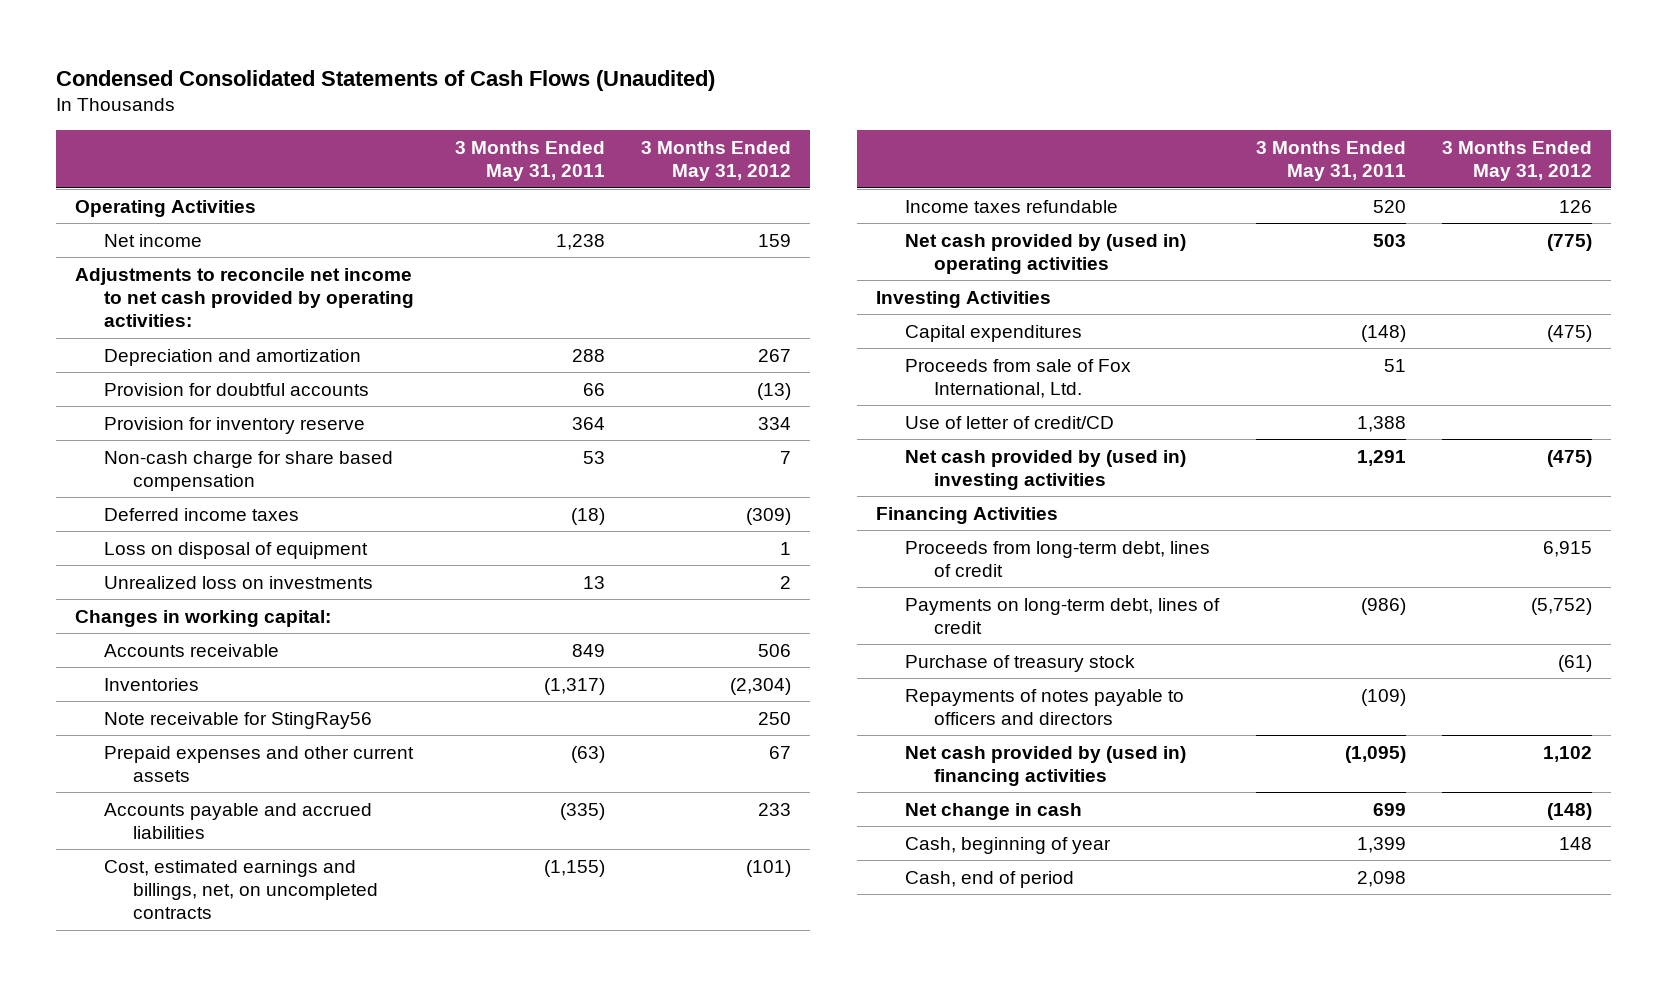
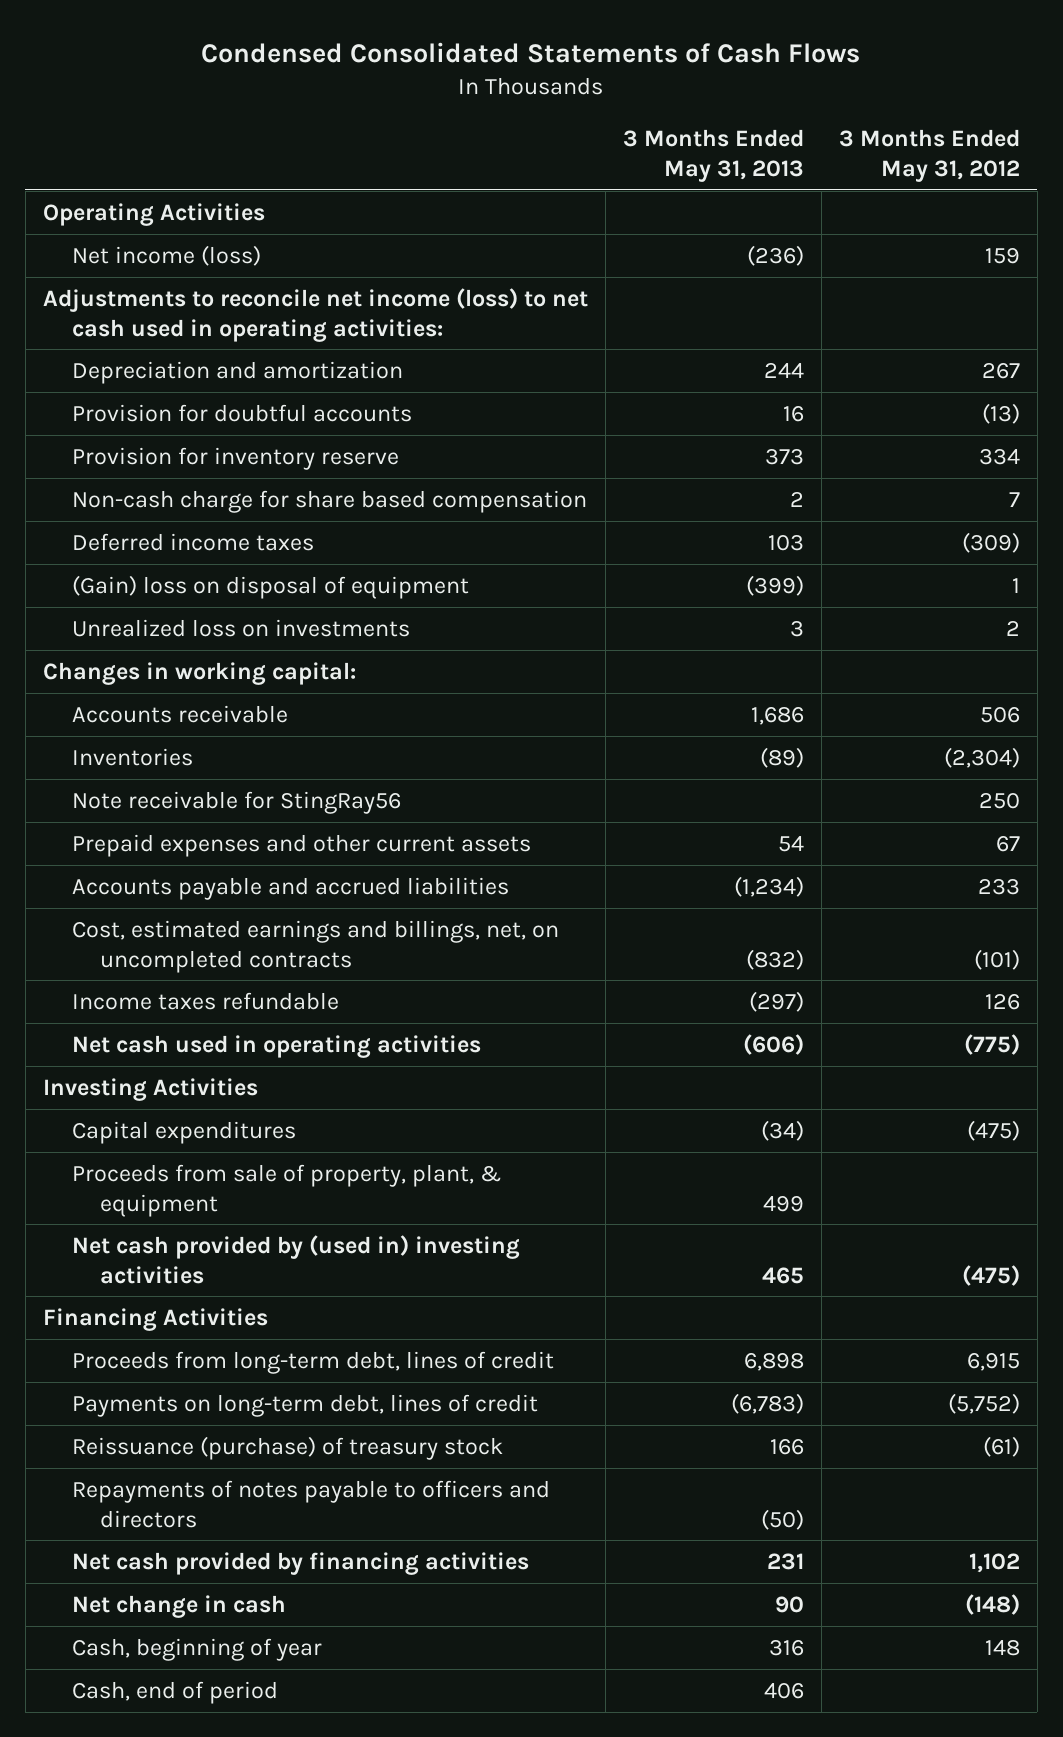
- Condensed Consolidated Statements of Cash Flows (Unaudited)
+ Condensed Consolidated Statements of Cash Flows
- | 3 Months Ended May 31, 2011 | 3 Months Ended May 31, 2012
+ | 3 Months Ended May 31, 2013 | 3 Months Ended May 31, 2012
- Net income | 1,238 | 159
- Adjustments to reconcile net income to net cash provided by operating activities:
+ Net income (loss) | (236) | 159
+ Adjustments to reconcile net income (loss) to net cash used in operating activities:
- Loss on disposal of equipment | | 1
+ (Gain) loss on disposal of equipment | (399) | 1
- Net cash provided by (used in) operating activities | 503 | (775)
+ Net cash used in operating activities | (606) | (775)
- Proceeds from sale of Fox International, Ltd. | 51 |
- Use of letter of credit/CD | 1,388 |
+ Proceeds from sale of property, plant, & equipment | 499 |
- Purchase of treasury stock | | (61)
+ Reissuance (purchase) of treasury stock | 166 | (61)
- Net cash provided by (used in) financing activities | (1,095) | 1,102
+ Net cash provided by financing activities | 231 | 1,102

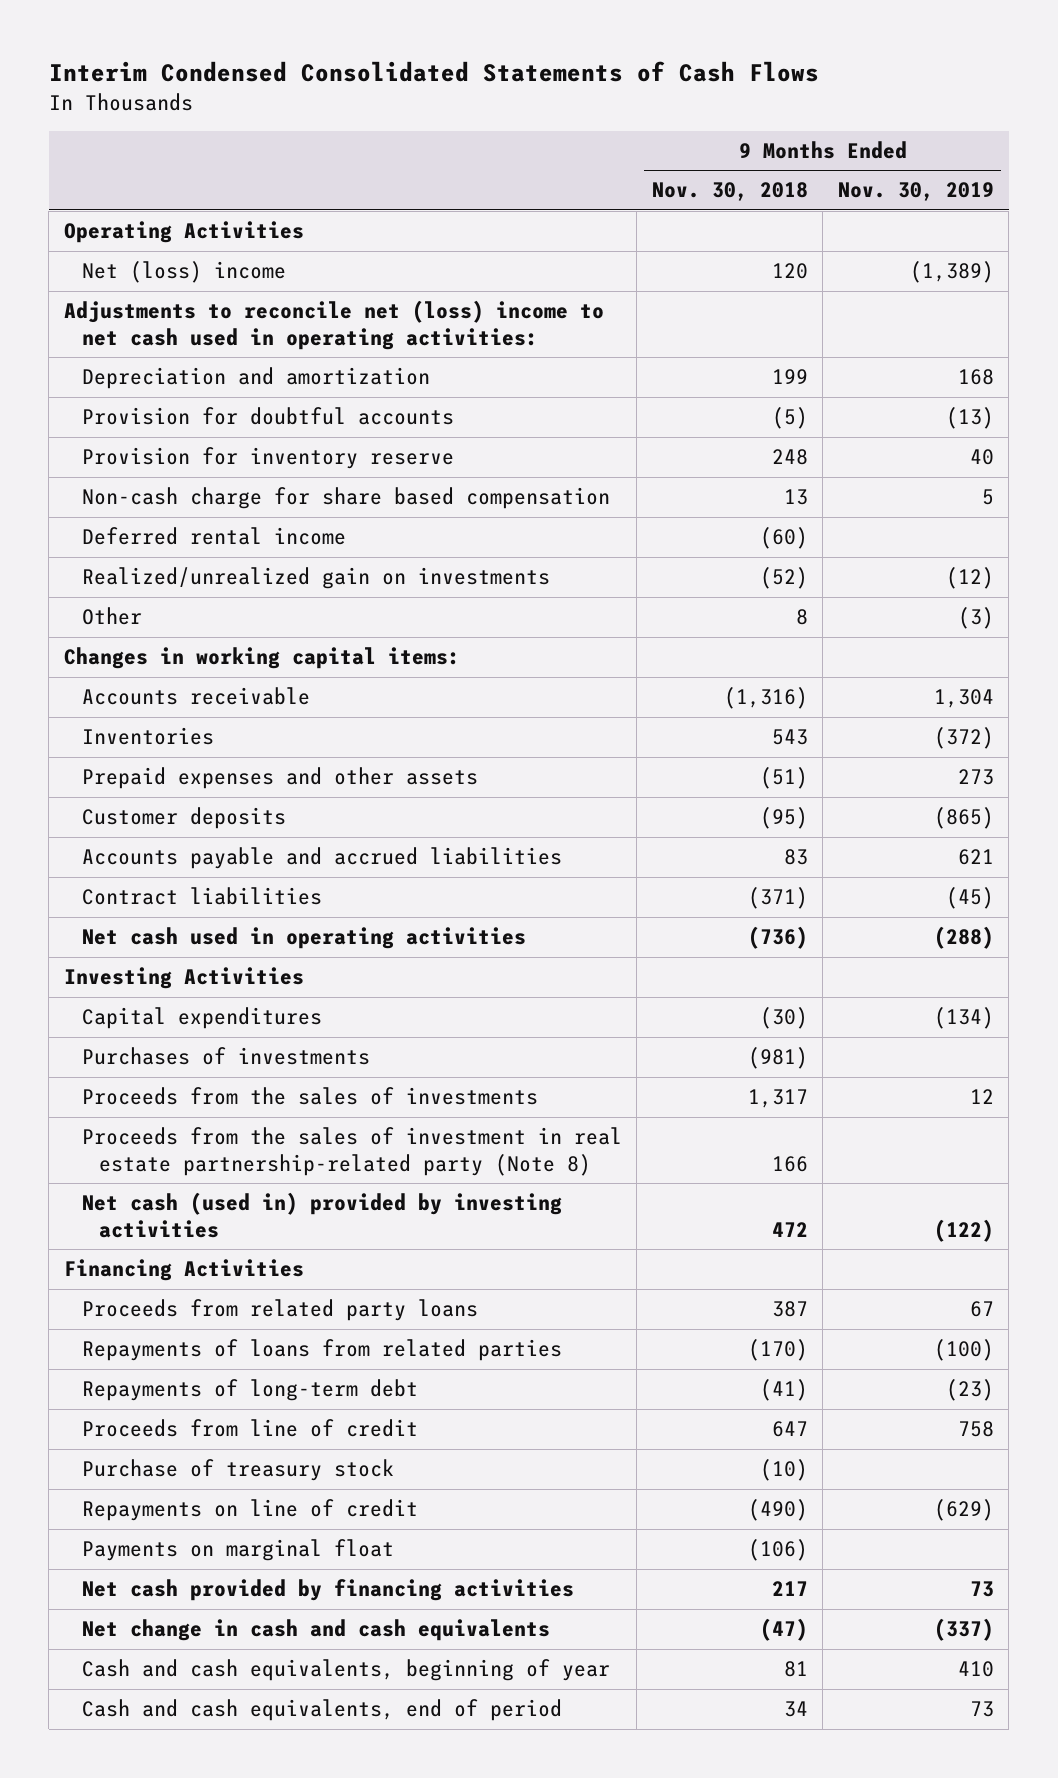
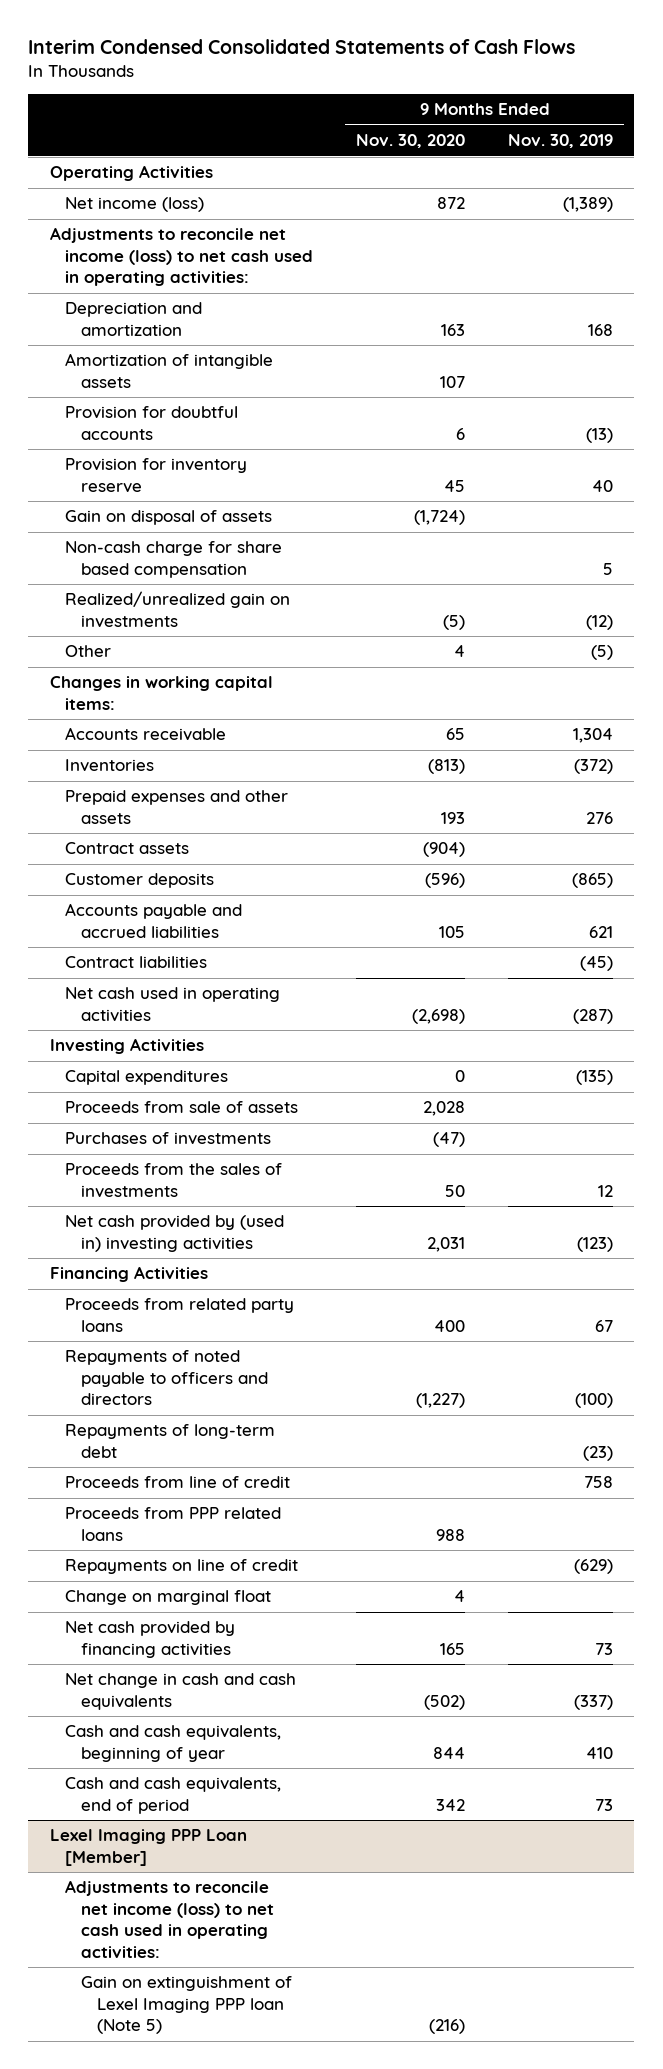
- | 9 Months Ended Nov. 30, 2018 | 9 Months Ended Nov. 30, 2019
+ | 9 Months Ended Nov. 30, 2020 | 9 Months Ended Nov. 30, 2019
- Net (loss) income | 120 | (1,389)
- Adjustments to reconcile net (loss) income to net cash used in operating activities:
+ Net income (loss) | 872 | (1,389)
+ Adjustments to reconcile net income (loss) to net cash used in operating activities:
+ Amortization of intangible assets | 107 |
+ Gain on disposal of assets | (1,724) |
- Deferred rental income | (60) |
- Other | 8 | (3)
+ Other | 4 | (5)
- Prepaid expenses and other assets | (51) | 273
+ Prepaid expenses and other assets | 193 | 276
+ Contract assets | (904) |
- Net cash used in operating activities | (736) | (288)
+ Net cash used in operating activities | (2,698) | (287)
- Capital expenditures | (30) | (134)
+ Capital expenditures | 0 | (135)
+ Proceeds from sale of assets | 2,028 |
- Proceeds from the sales of investment in real estate partnership-related party (Note 8) | 166 |
- Net cash (used in) provided by investing activities | 472 | (122)
+ Net cash provided by (used in) investing activities | 2,031 | (123)
- Repayments of loans from related parties | (170) | (100)
+ Repayments of noted payable to officers and directors | (1,227) | (100)
- Purchase of treasury stock | (10) |
+ Proceeds from PPP related loans | 988 |
- Payments on marginal float | (106) |
+ Change on marginal float | 4 |
+ Lexel Imaging PPP Loan [Member]
+ Adjustments to reconcile net income (loss) to net cash used in operating activities:
+ Gain on extinguishment of Lexel Imaging PPP loan (Note 5) | (216) |

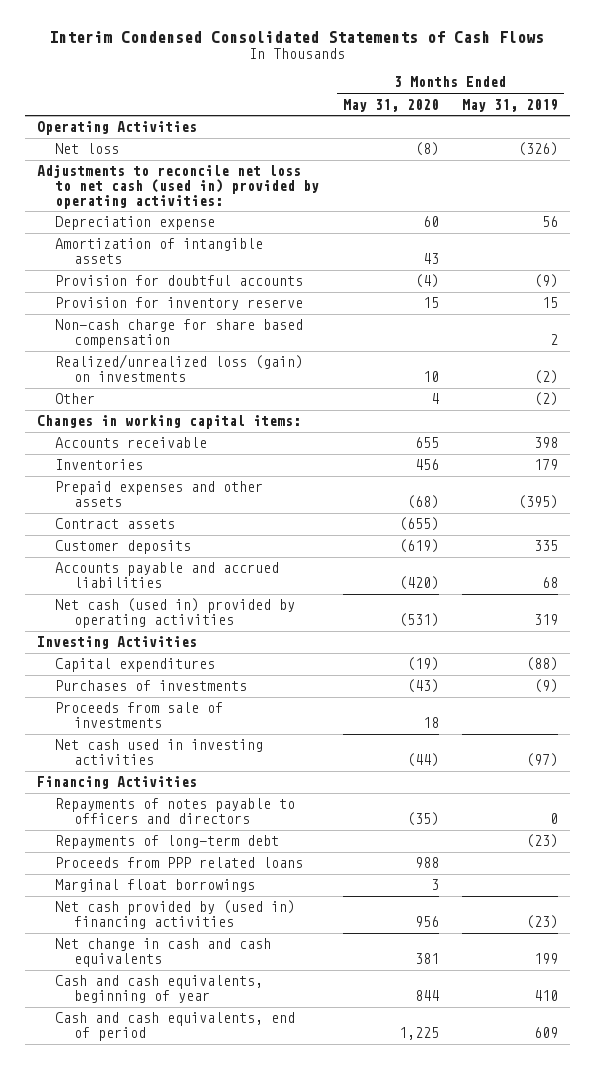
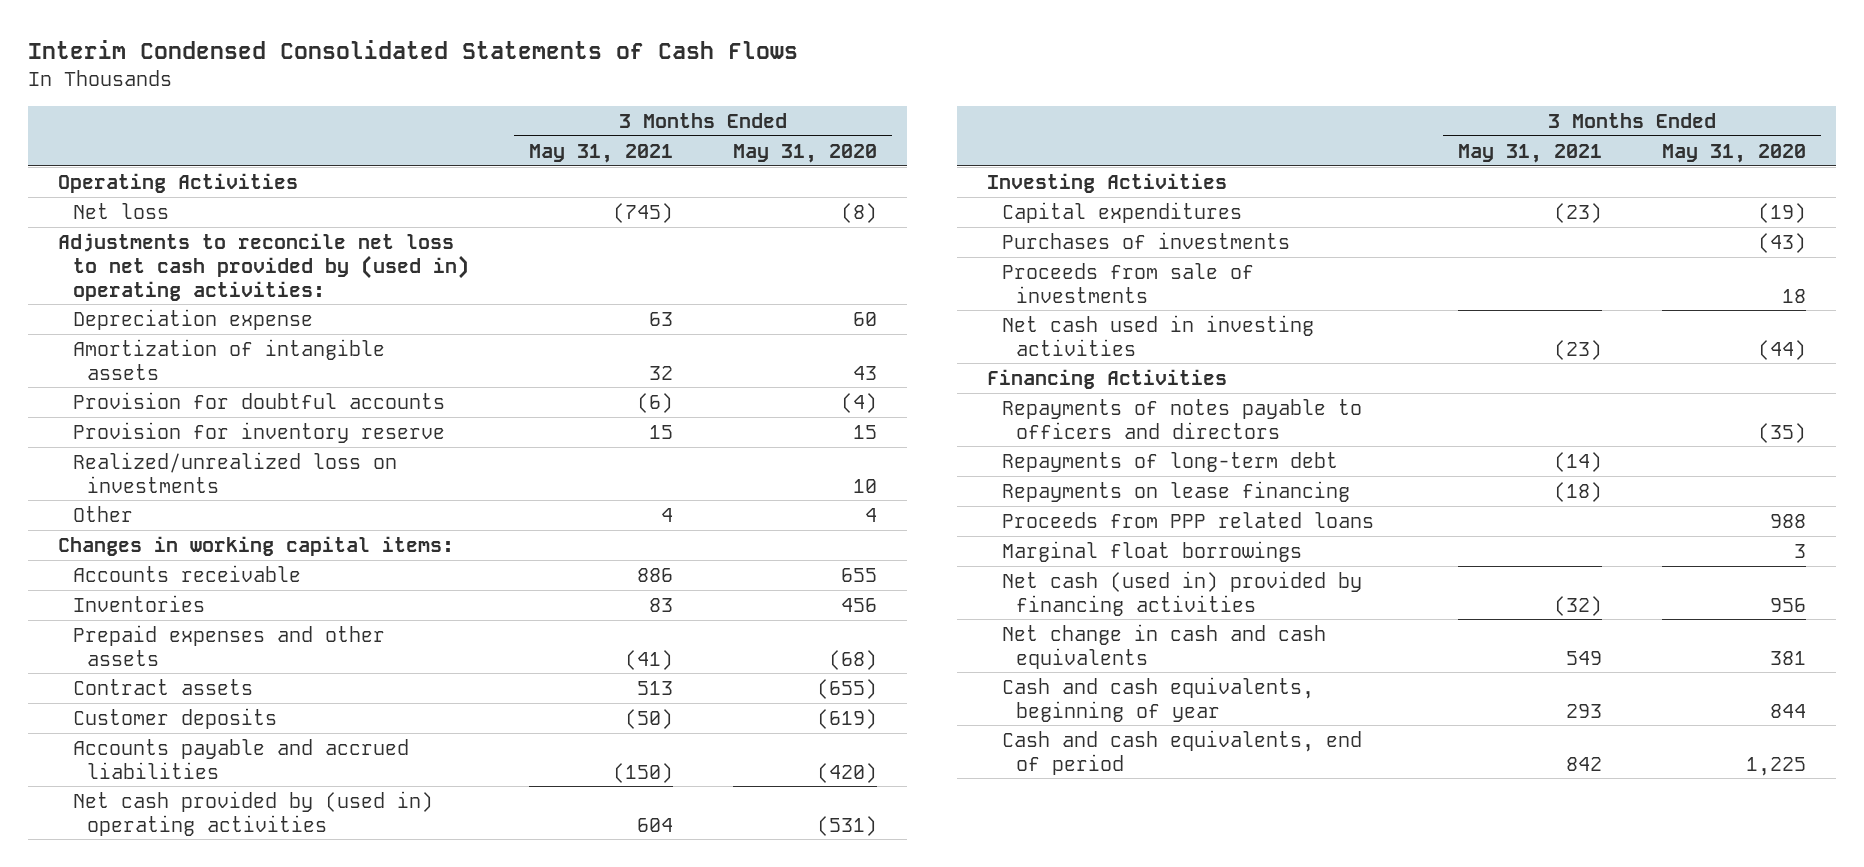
- | 3 Months Ended May 31, 2020 | 3 Months Ended May 31, 2019
+ | 3 Months Ended May 31, 2021 | 3 Months Ended May 31, 2020
- Adjustments to reconcile net loss to net cash (used in) provided by operating activities:
+ Adjustments to reconcile net loss to net cash provided by (used in) operating activities:
- Non-cash charge for share based compensation | | 2
- Realized/unrealized loss (gain) on investments | 10 | (2)
+ Realized/unrealized loss on investments | | 10
- Net cash (used in) provided by operating activities | (531) | 319
+ Net cash provided by (used in) operating activities | 604 | (531)
+ Repayments on lease financing | (18) |
- Net cash provided by (used in) financing activities | 956 | (23)
+ Net cash (used in) provided by financing activities | (32) | 956

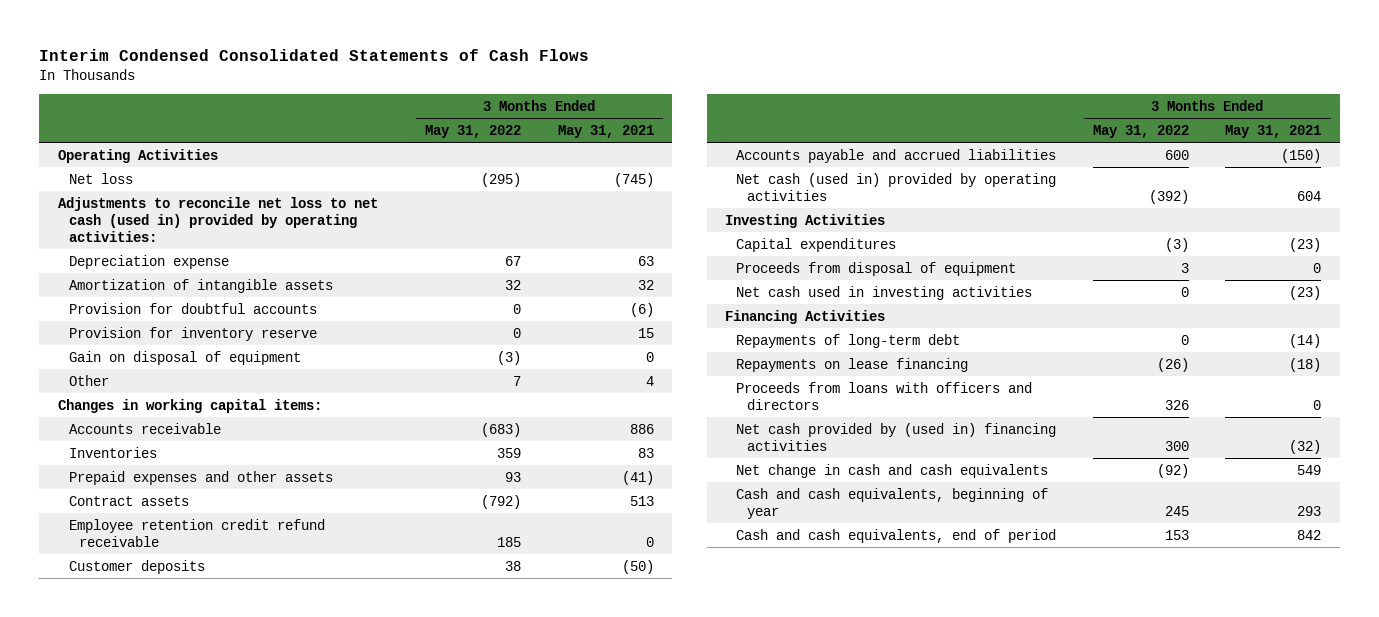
- | 3 Months Ended May 31, 2021 | 3 Months Ended May 31, 2020
+ | 3 Months Ended May 31, 2022 | 3 Months Ended May 31, 2021
- Adjustments to reconcile net loss to net cash provided by (used in) operating activities:
+ Adjustments to reconcile net loss to net cash (used in) provided by operating activities:
- Realized/unrealized loss on investments | | 10
+ Gain on disposal of equipment | (3) | 0
+ Employee retention credit refund receivable | 185 | 0
- Net cash provided by (used in) operating activities | 604 | (531)
+ Net cash (used in) provided by operating activities | (392) | 604
- Purchases of investments | | (43)
- Proceeds from sale of investments | | 18
+ Proceeds from disposal of equipment | 3 | 0
- Repayments of notes payable to officers and directors | | (35)
- Proceeds from PPP related loans | | 988
- Marginal float borrowings | | 3
- Net cash (used in) provided by financing activities | (32) | 956
+ Proceeds from loans with officers and directors | 326 | 0
+ Net cash provided by (used in) financing activities | 300 | (32)

